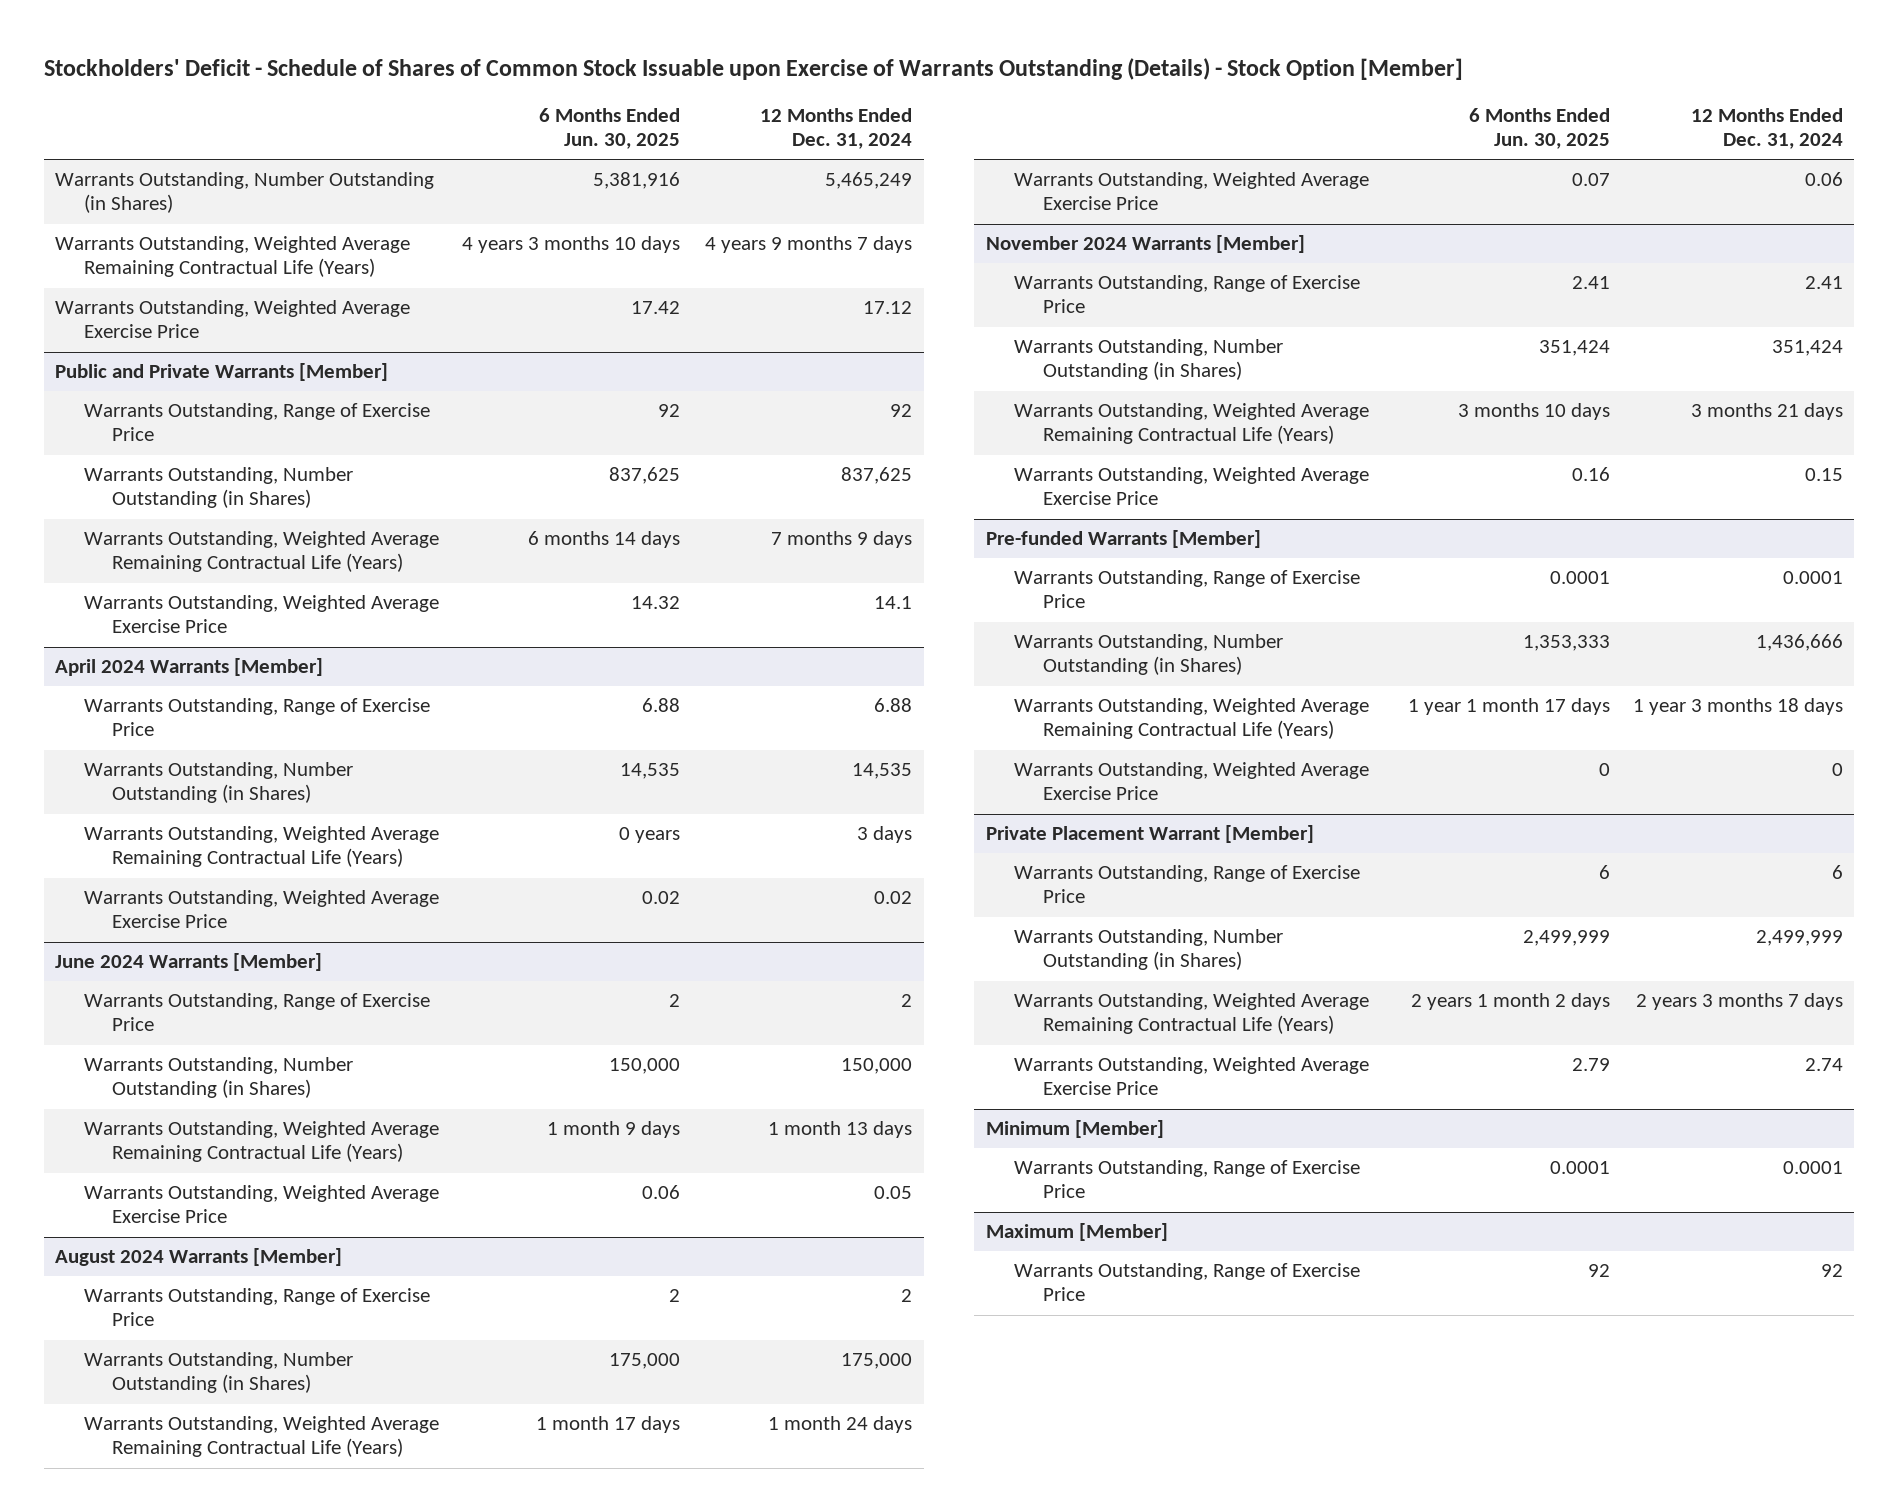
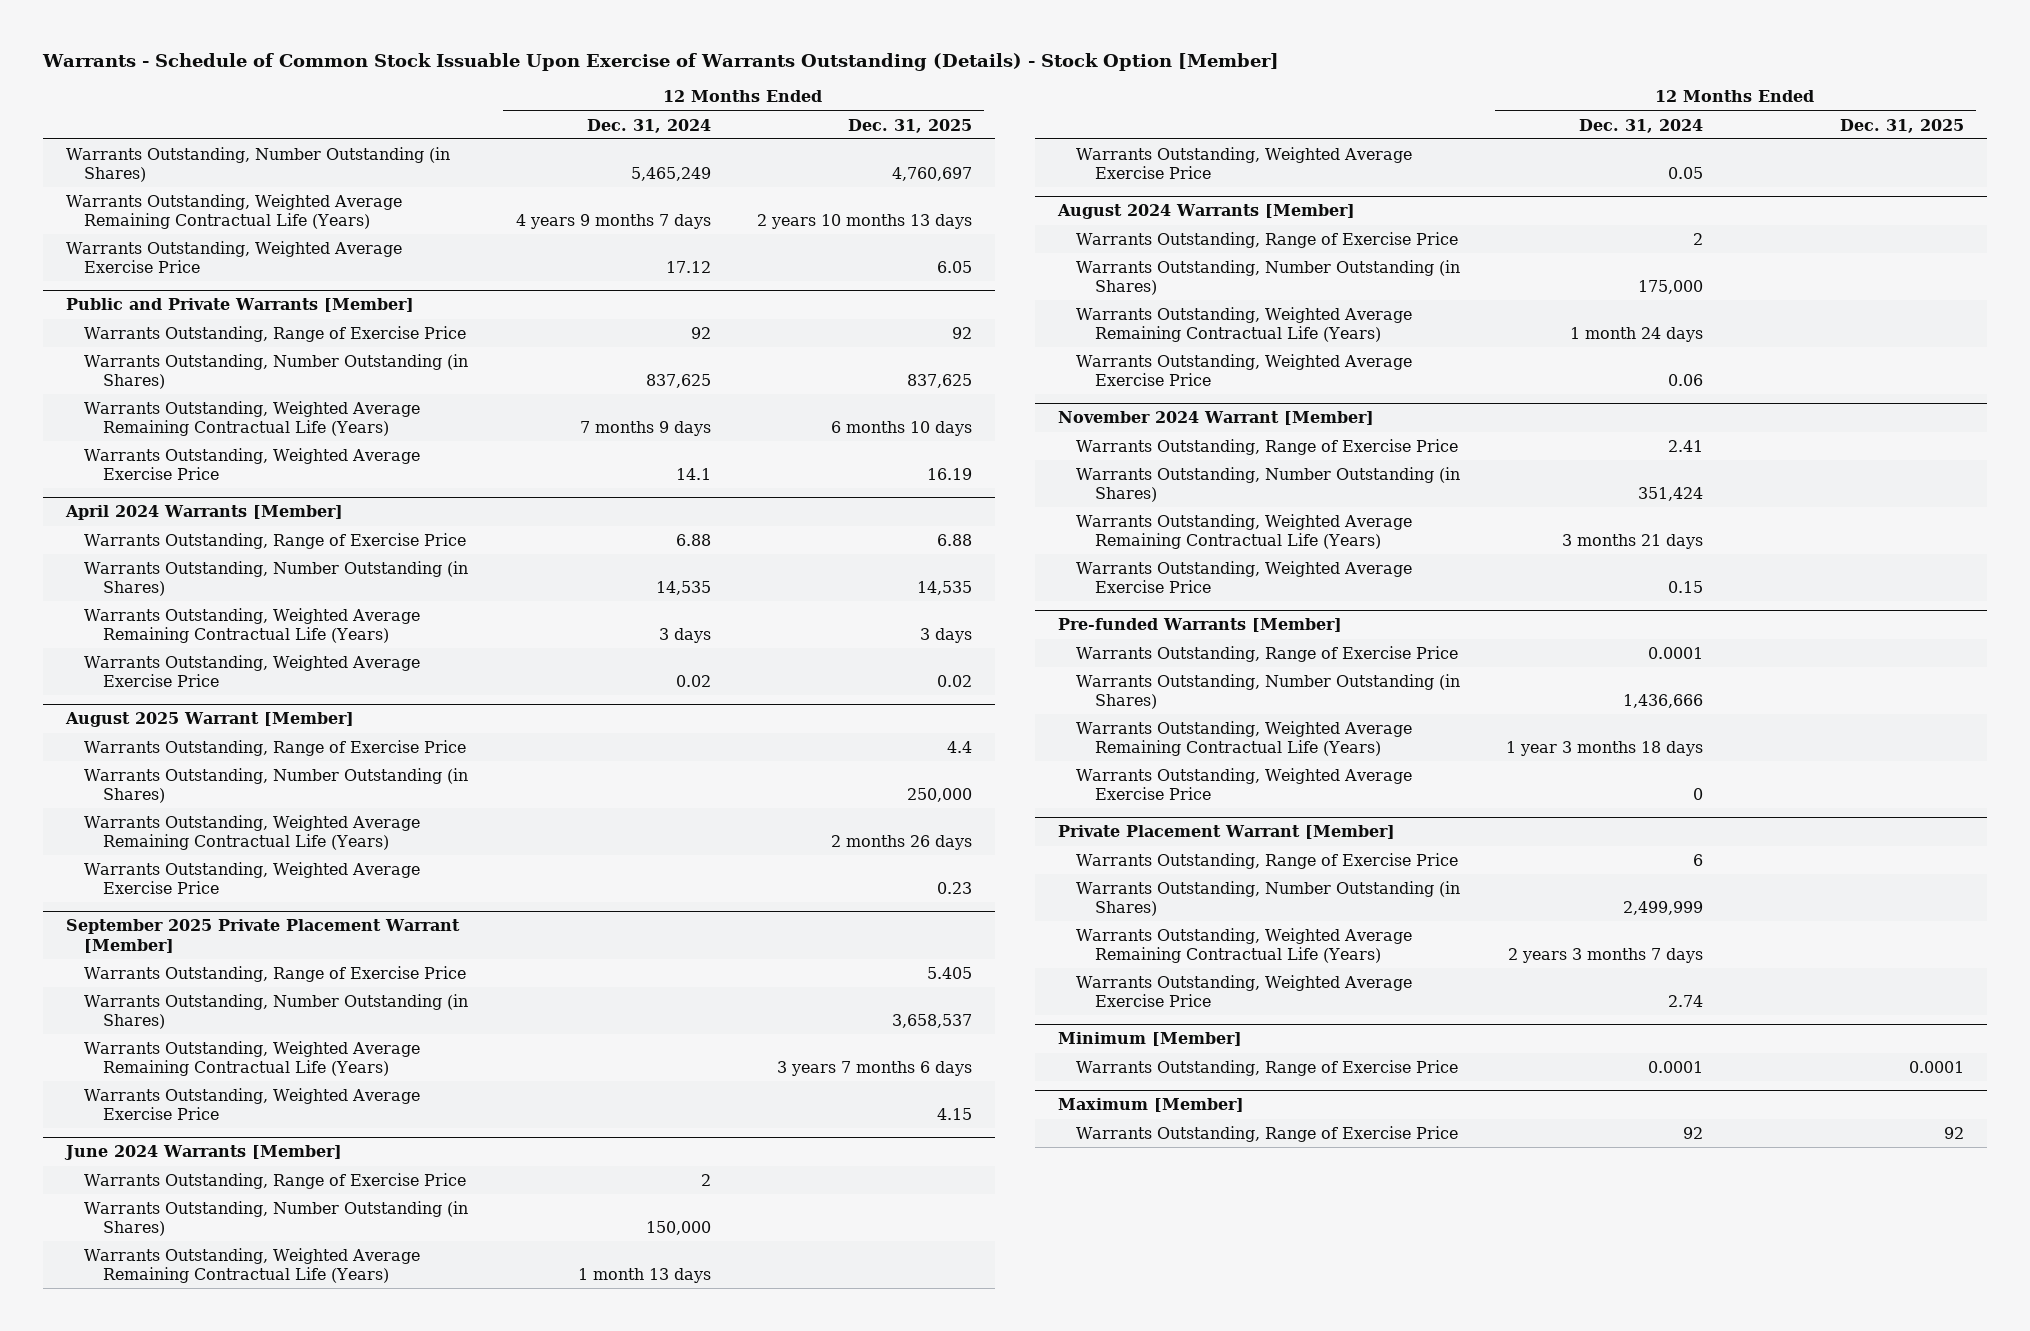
- Stockholders' Deficit - Schedule of Shares of Common Stock Issuable upon Exercise of Warrants Outstanding (Details) - Stock Option [Member]
+ Warrants - Schedule of Common Stock Issuable Upon Exercise of Warrants Outstanding (Details) - Stock Option [Member]
- | 6 Months Ended Jun. 30, 2025 | 12 Months Ended Dec. 31, 2024
+ | 12 Months Ended Dec. 31, 2024 | 12 Months Ended Dec. 31, 2025
+ August 2025 Warrant [Member]
+ Warrants Outstanding, Range of Exercise Price | | 4.4
+ Warrants Outstanding, Number Outstanding (in Shares) | | 250,000
+ Warrants Outstanding, Weighted Average Remaining Contractual Life (Years) | | 2 months 26 days
+ Warrants Outstanding, Weighted Average Exercise Price | | 0.23
+ September 2025 Private Placement Warrant [Member]
+ Warrants Outstanding, Range of Exercise Price | | 5.405
+ Warrants Outstanding, Number Outstanding (in Shares) | | 3,658,537
+ Warrants Outstanding, Weighted Average Remaining Contractual Life (Years) | | 3 years 7 months 6 days
+ Warrants Outstanding, Weighted Average Exercise Price | | 4.15
- November 2024 Warrants [Member]
+ November 2024 Warrant [Member]

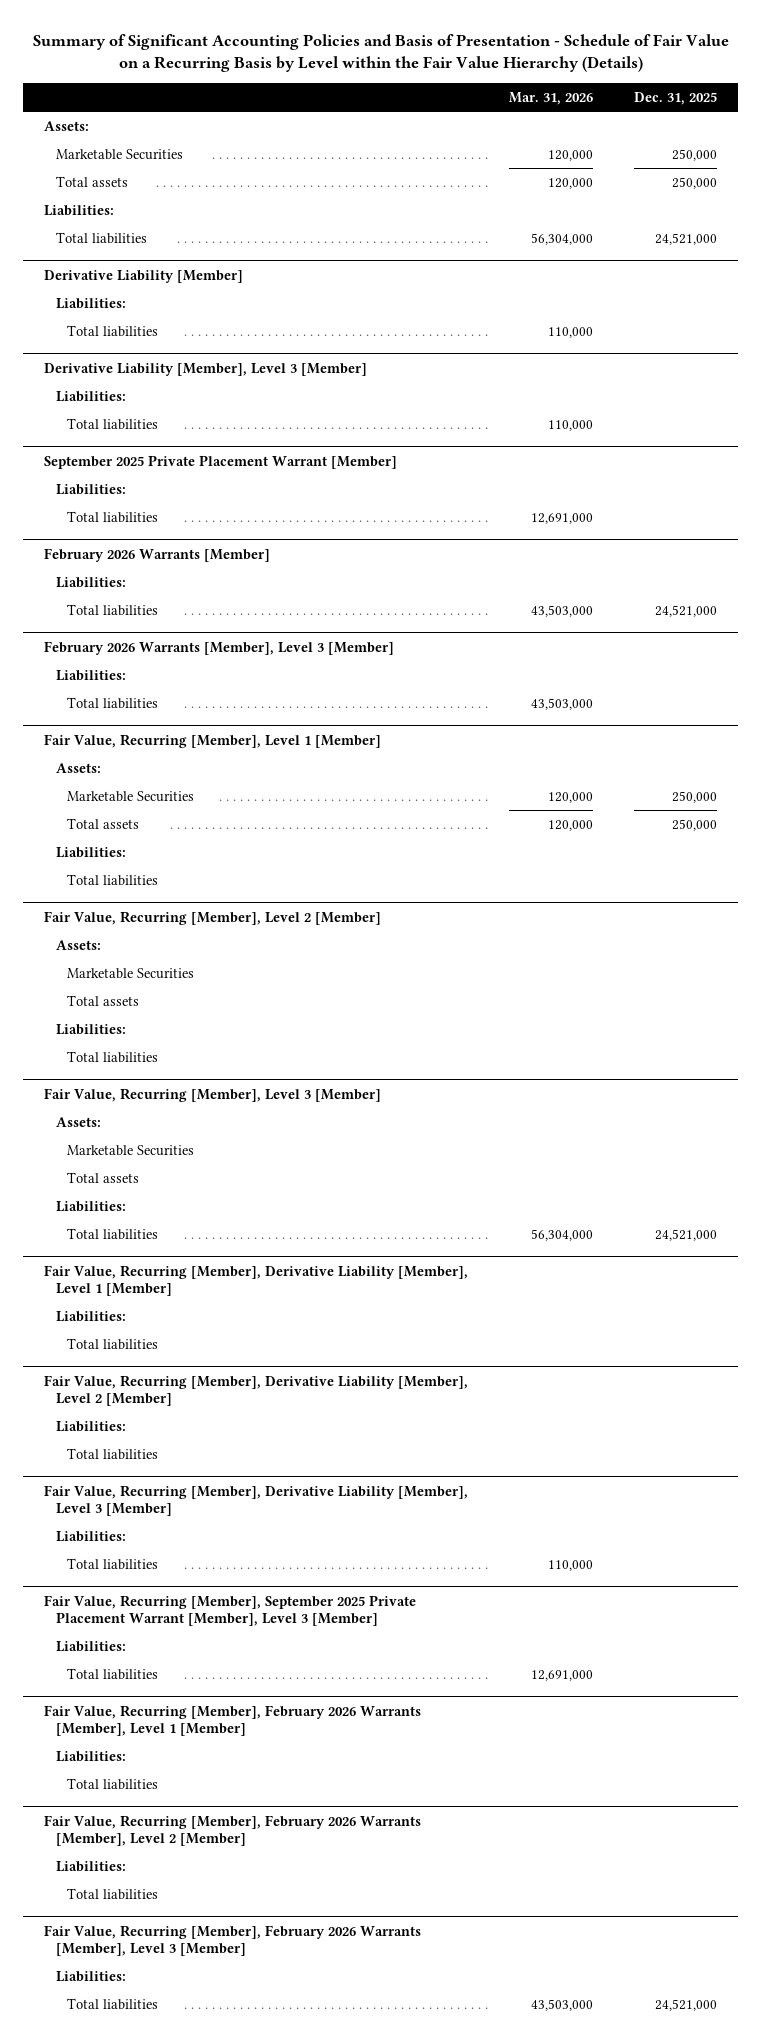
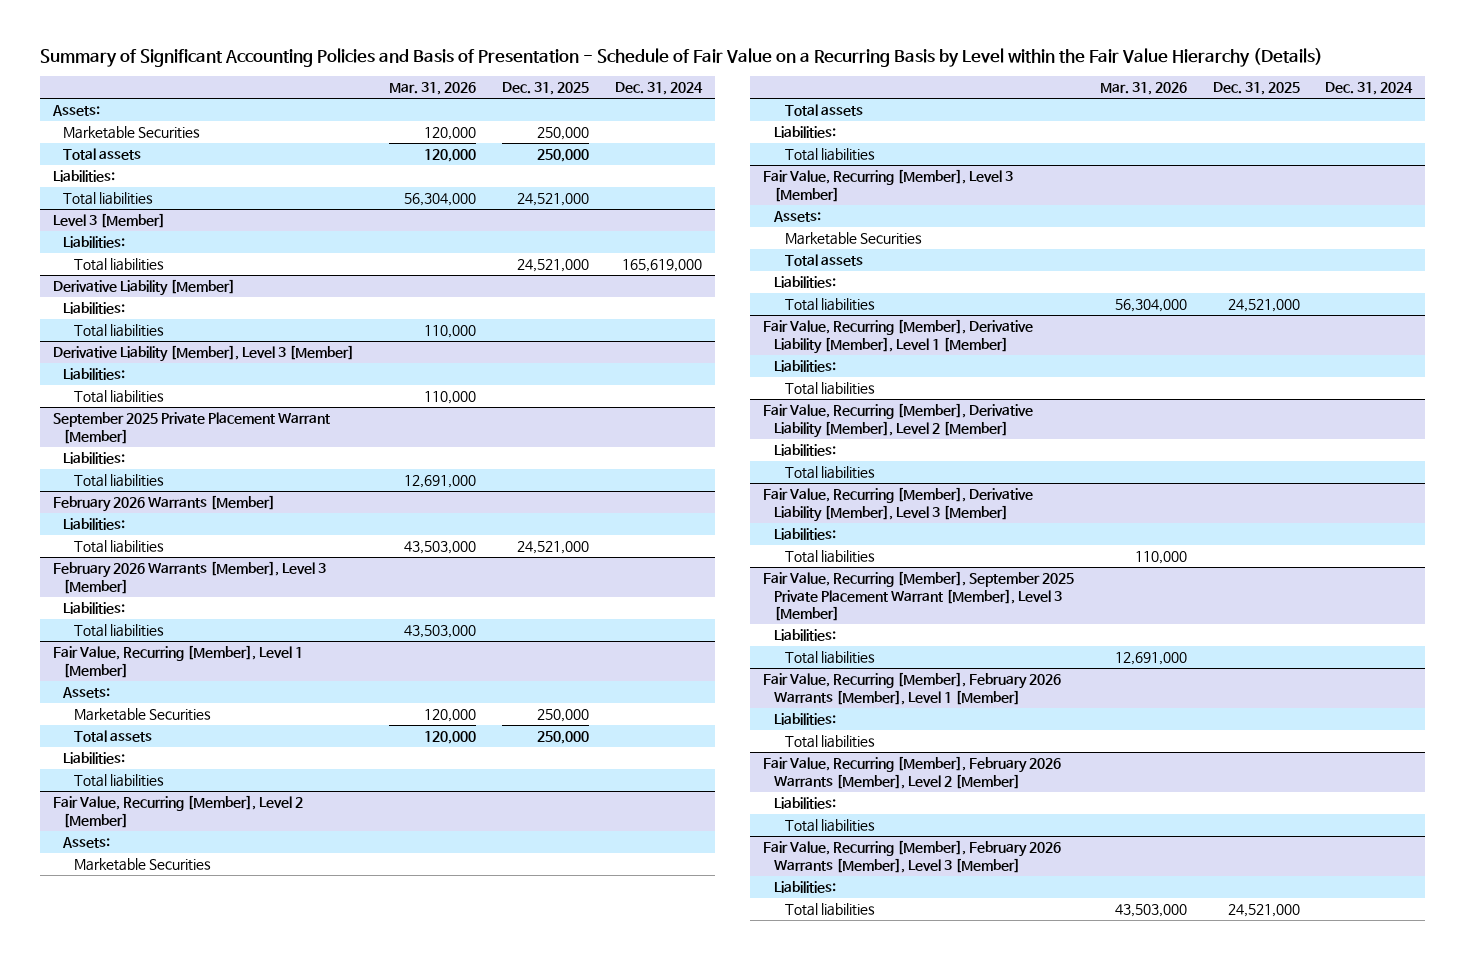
- | Mar. 31, 2026 | Dec. 31, 2025
+ | Mar. 31, 2026 | Dec. 31, 2025 | Dec. 31, 2024
+ Level 3 [Member]
+ Liabilities:
+ Total liabilities | | 24,521,000 | 165,619,000

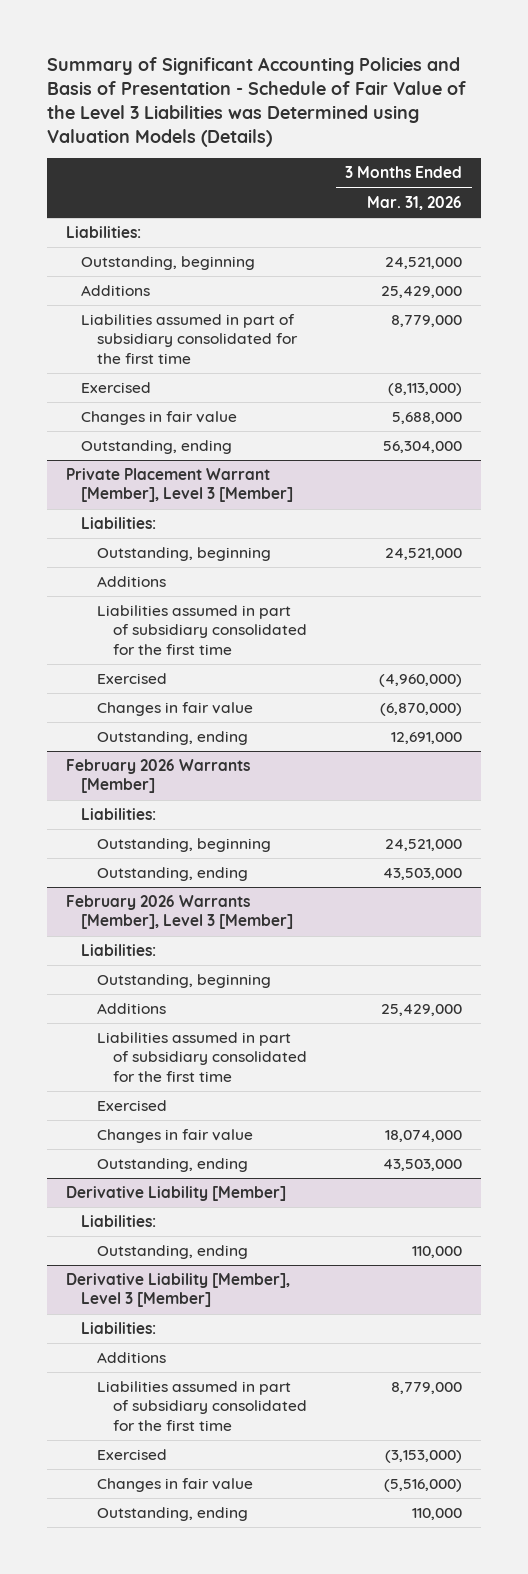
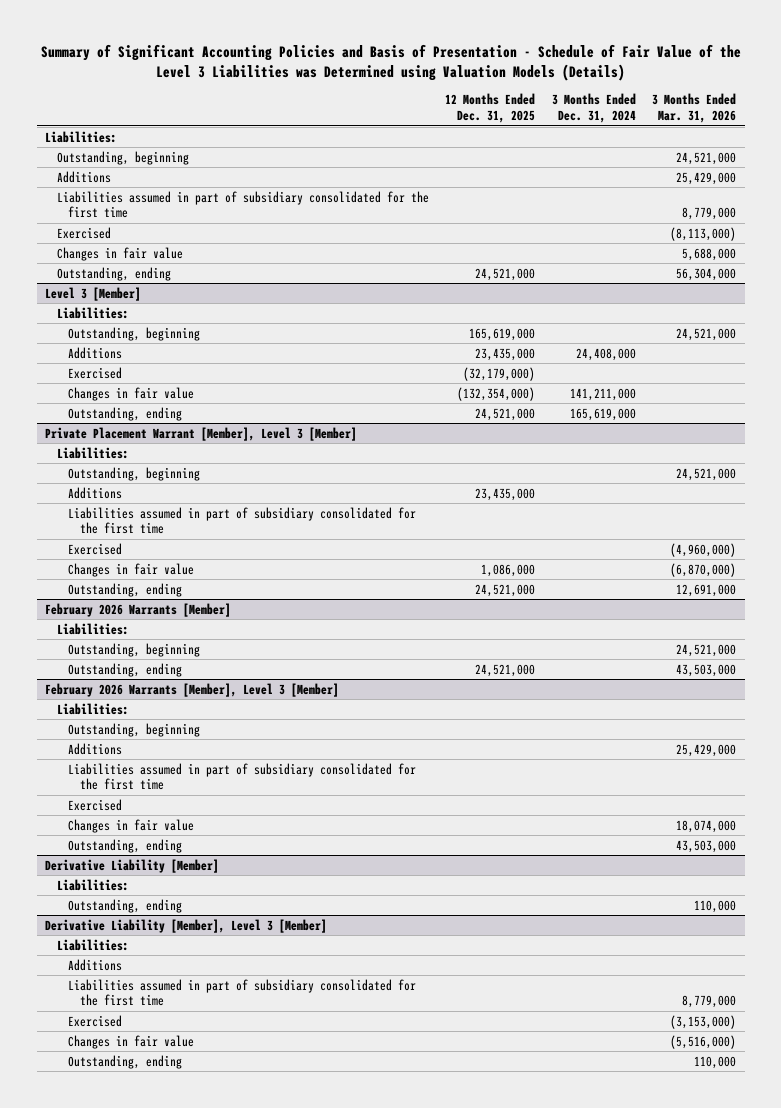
- | 3 Months Ended Mar. 31, 2026
+ | 12 Months Ended Dec. 31, 2025 | 3 Months Ended Dec. 31, 2024 | 3 Months Ended Mar. 31, 2026
+ Level 3 [Member]
+ Liabilities:
+ Outstanding, beginning | 165,619,000 | | 24,521,000
+ Additions | 23,435,000 | 24,408,000 |
+ Exercised | (32,179,000) | |
+ Changes in fair value | (132,354,000) | 141,211,000 |
+ Outstanding, ending | 24,521,000 | 165,619,000 |

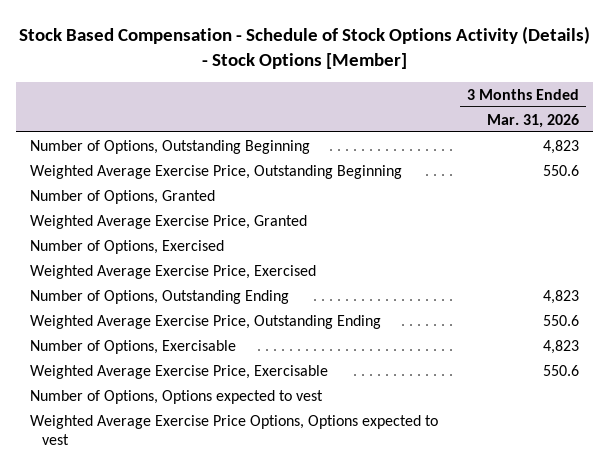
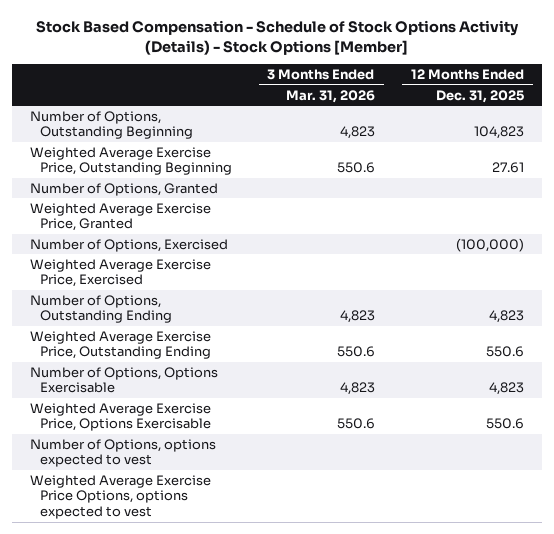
- | 3 Months Ended Mar. 31, 2026
+ | 3 Months Ended Mar. 31, 2026 | 12 Months Ended Dec. 31, 2025
- Number of Options, Exercisable | 4,823
- Weighted Average Exercise Price, Exercisable | 550.6
- Number of Options, Options expected to vest
- Weighted Average Exercise Price Options, Options expected to vest
+ Number of Options, Options Exercisable | 4,823 | 4,823
+ Weighted Average Exercise Price, Options Exercisable | 550.6 | 550.6
+ Number of Options, options expected to vest
+ Weighted Average Exercise Price Options, options expected to vest

